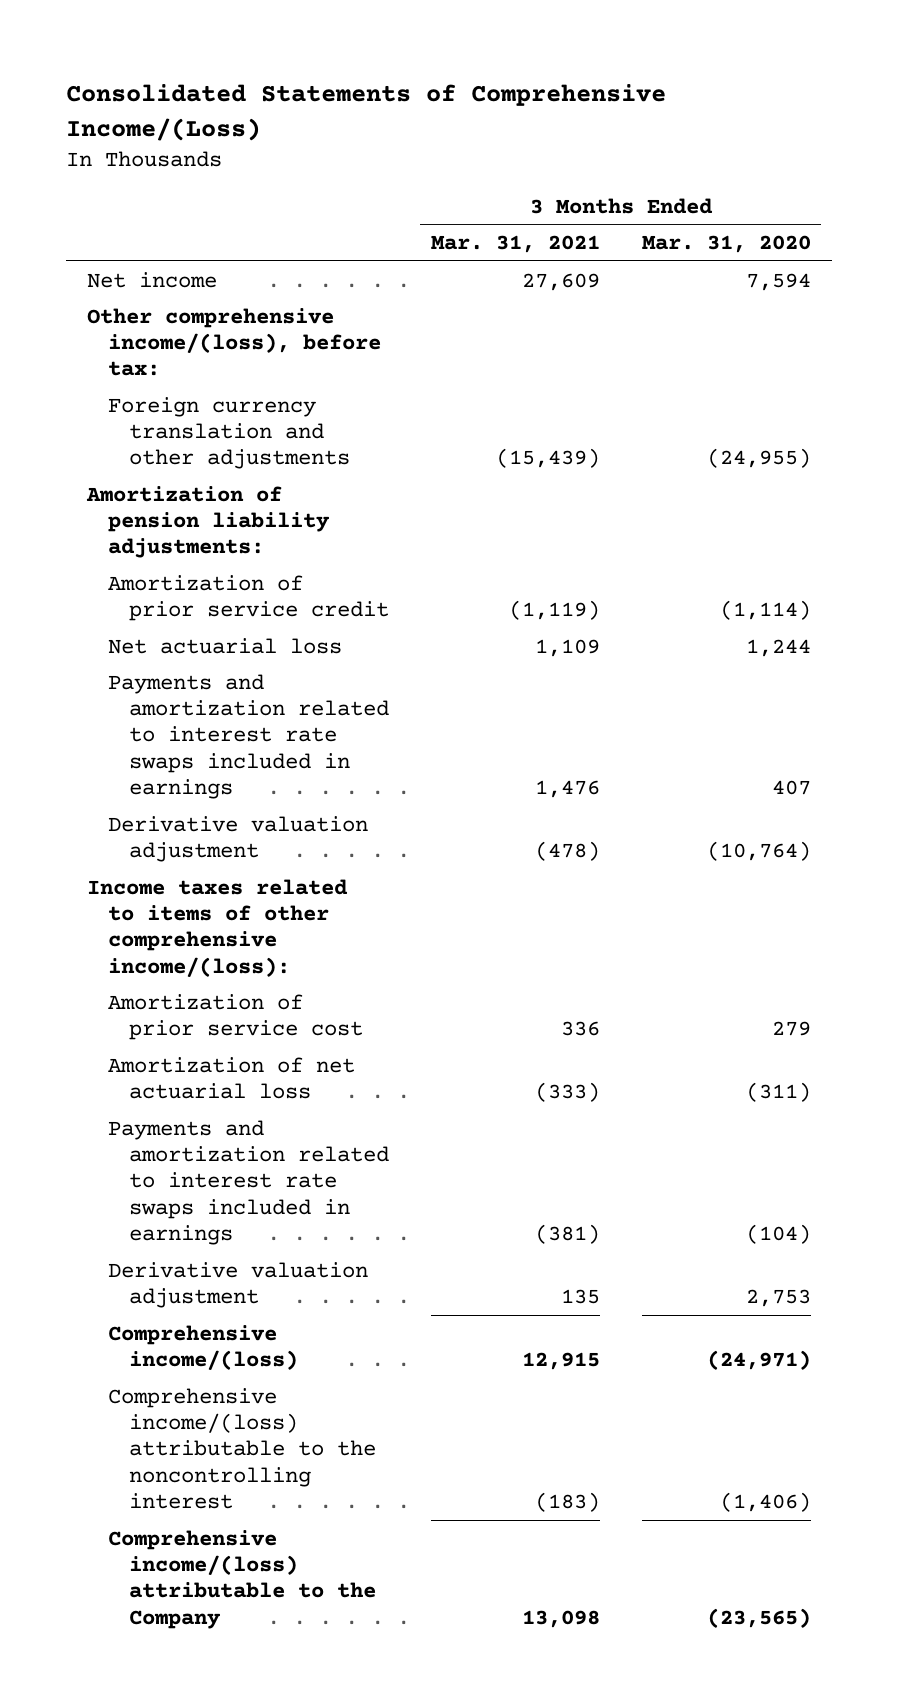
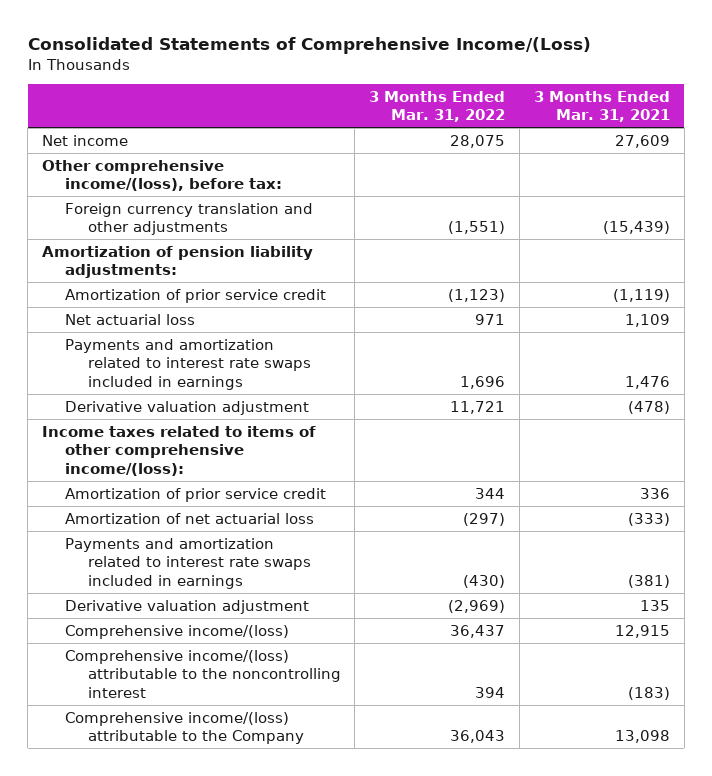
- | 3 Months Ended Mar. 31, 2021 | 3 Months Ended Mar. 31, 2020
+ | 3 Months Ended Mar. 31, 2022 | 3 Months Ended Mar. 31, 2021
- Amortization of prior service cost | 336 | 279
+ Amortization of prior service credit | 344 | 336

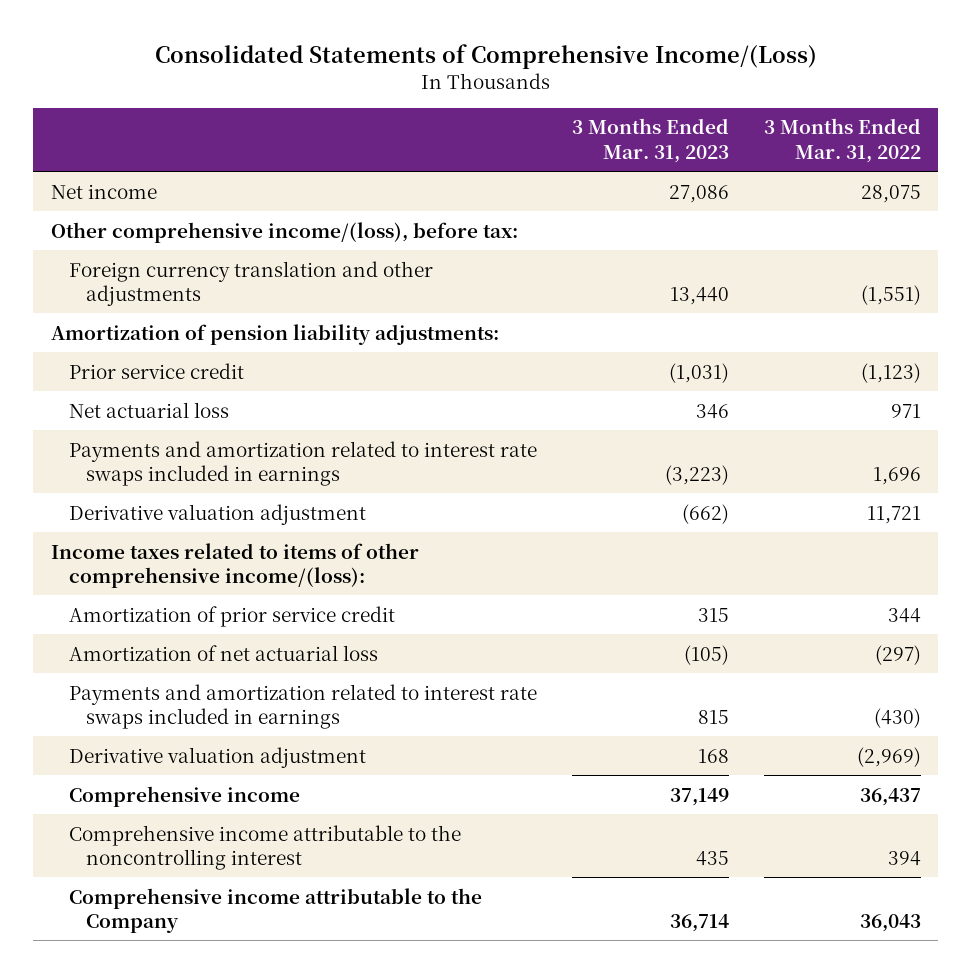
- | 3 Months Ended Mar. 31, 2022 | 3 Months Ended Mar. 31, 2021
+ | 3 Months Ended Mar. 31, 2023 | 3 Months Ended Mar. 31, 2022
- Amortization of prior service credit | (1,123) | (1,119)
+ Prior service credit | (1,031) | (1,123)
- Comprehensive income/(loss) | 36,437 | 12,915
- Comprehensive income/(loss) attributable to the noncontrolling interest | 394 | (183)
- Comprehensive income/(loss) attributable to the Company | 36,043 | 13,098
+ Comprehensive income | 37,149 | 36,437
+ Comprehensive income attributable to the noncontrolling interest | 435 | 394
+ Comprehensive income attributable to the Company | 36,714 | 36,043

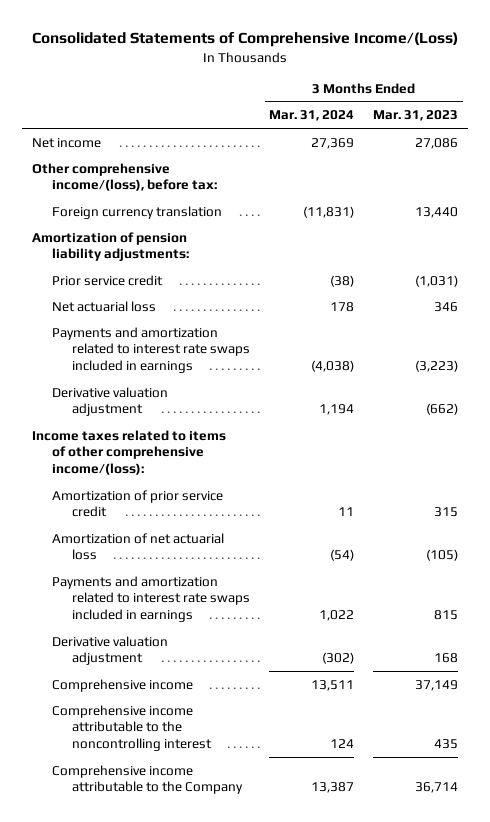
- | 3 Months Ended Mar. 31, 2023 | 3 Months Ended Mar. 31, 2022
+ | 3 Months Ended Mar. 31, 2024 | 3 Months Ended Mar. 31, 2023
- Foreign currency translation and other adjustments | 13,440 | (1,551)
+ Foreign currency translation | (11,831) | 13,440

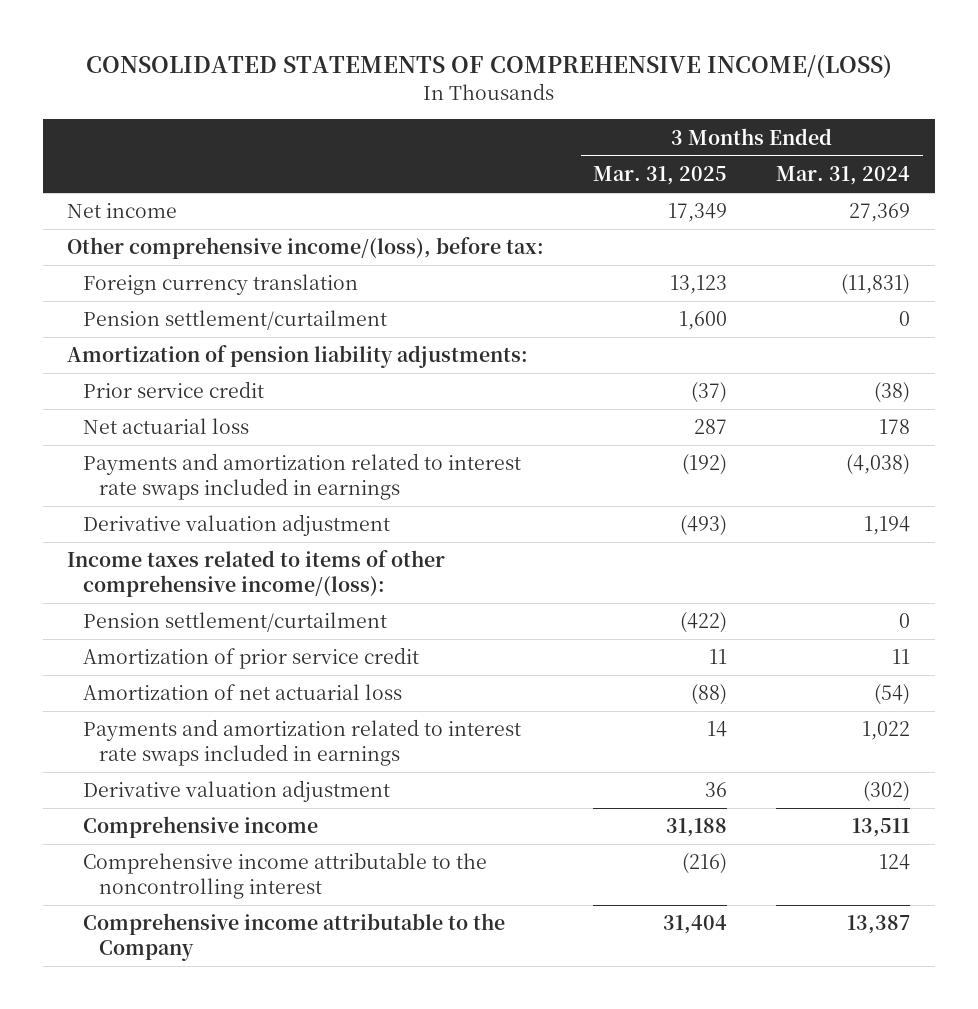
- Consolidated Statements of Comprehensive Income/(Loss)
+ CONSOLIDATED STATEMENTS OF COMPREHENSIVE INCOME/(LOSS)
- | 3 Months Ended Mar. 31, 2024 | 3 Months Ended Mar. 31, 2023
+ | 3 Months Ended Mar. 31, 2025 | 3 Months Ended Mar. 31, 2024
+ Pension settlement/curtailment | 1,600 | 0
+ Pension settlement/curtailment | (422) | 0

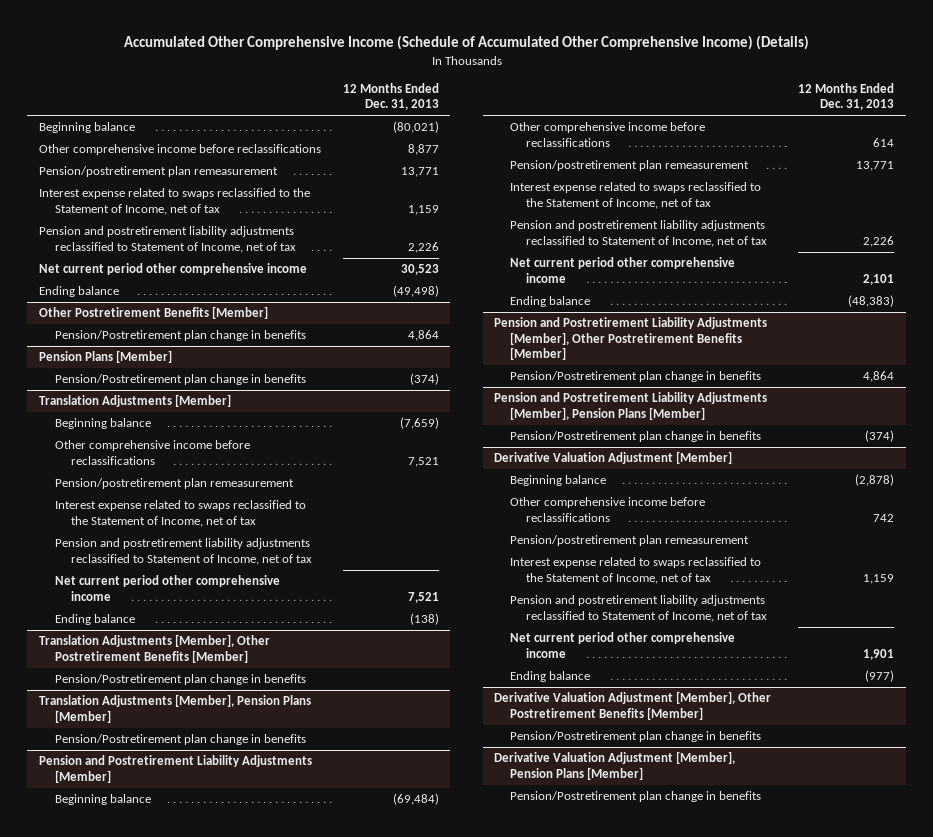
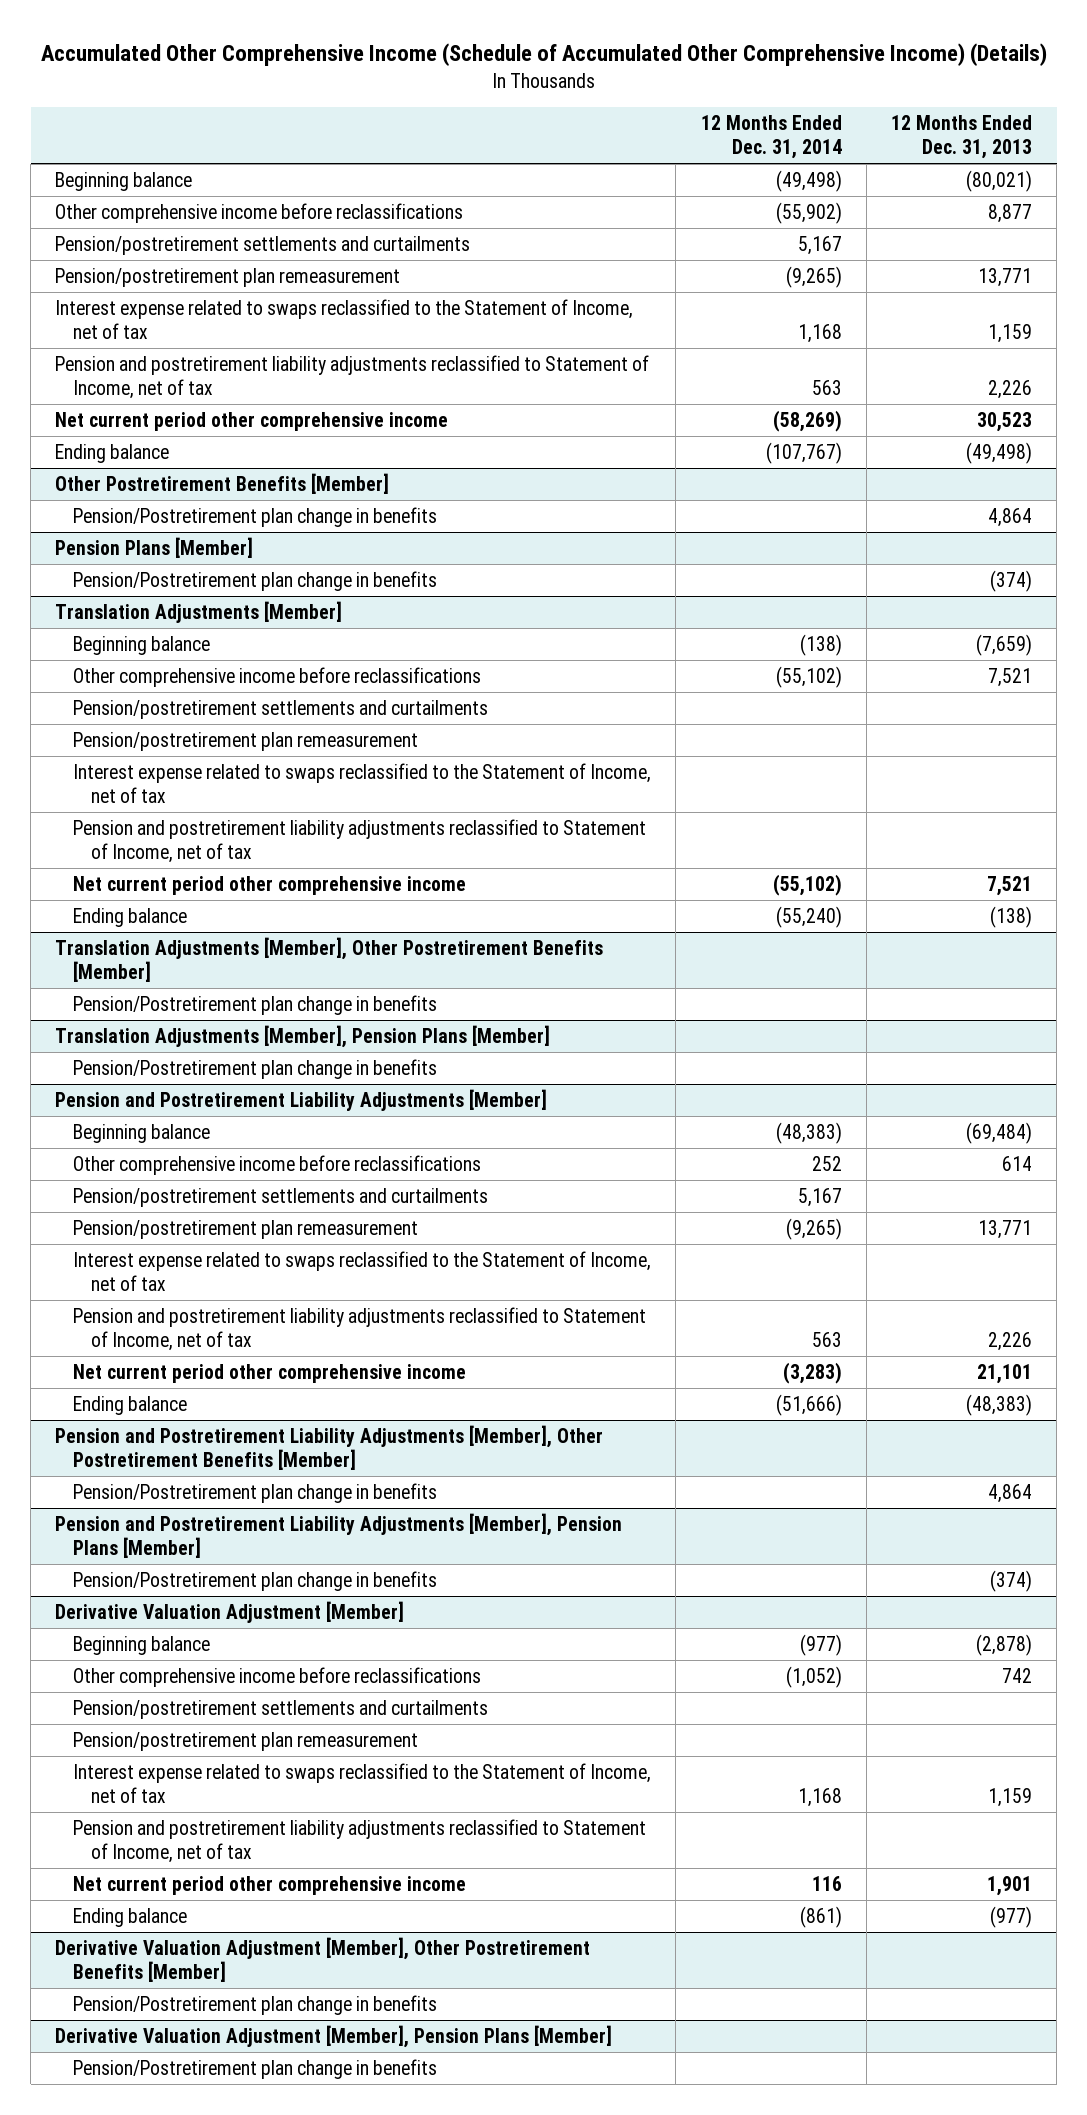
- | 12 Months Ended Dec. 31, 2013
+ | 12 Months Ended Dec. 31, 2014 | 12 Months Ended Dec. 31, 2013
+ Pension/postretirement settlements and curtailments | 5,167 |
@ Translation Adjustments [Member]
+ Pension/postretirement settlements and curtailments
@ Pension and Postretirement Liability Adjustments [Member]
+ Pension/postretirement settlements and curtailments | 5,167 |
- Net current period other comprehensive income | 2,101
+ Net current period other comprehensive income | (3,283) | 21,101
@ Derivative Valuation Adjustment [Member]
+ Pension/postretirement settlements and curtailments

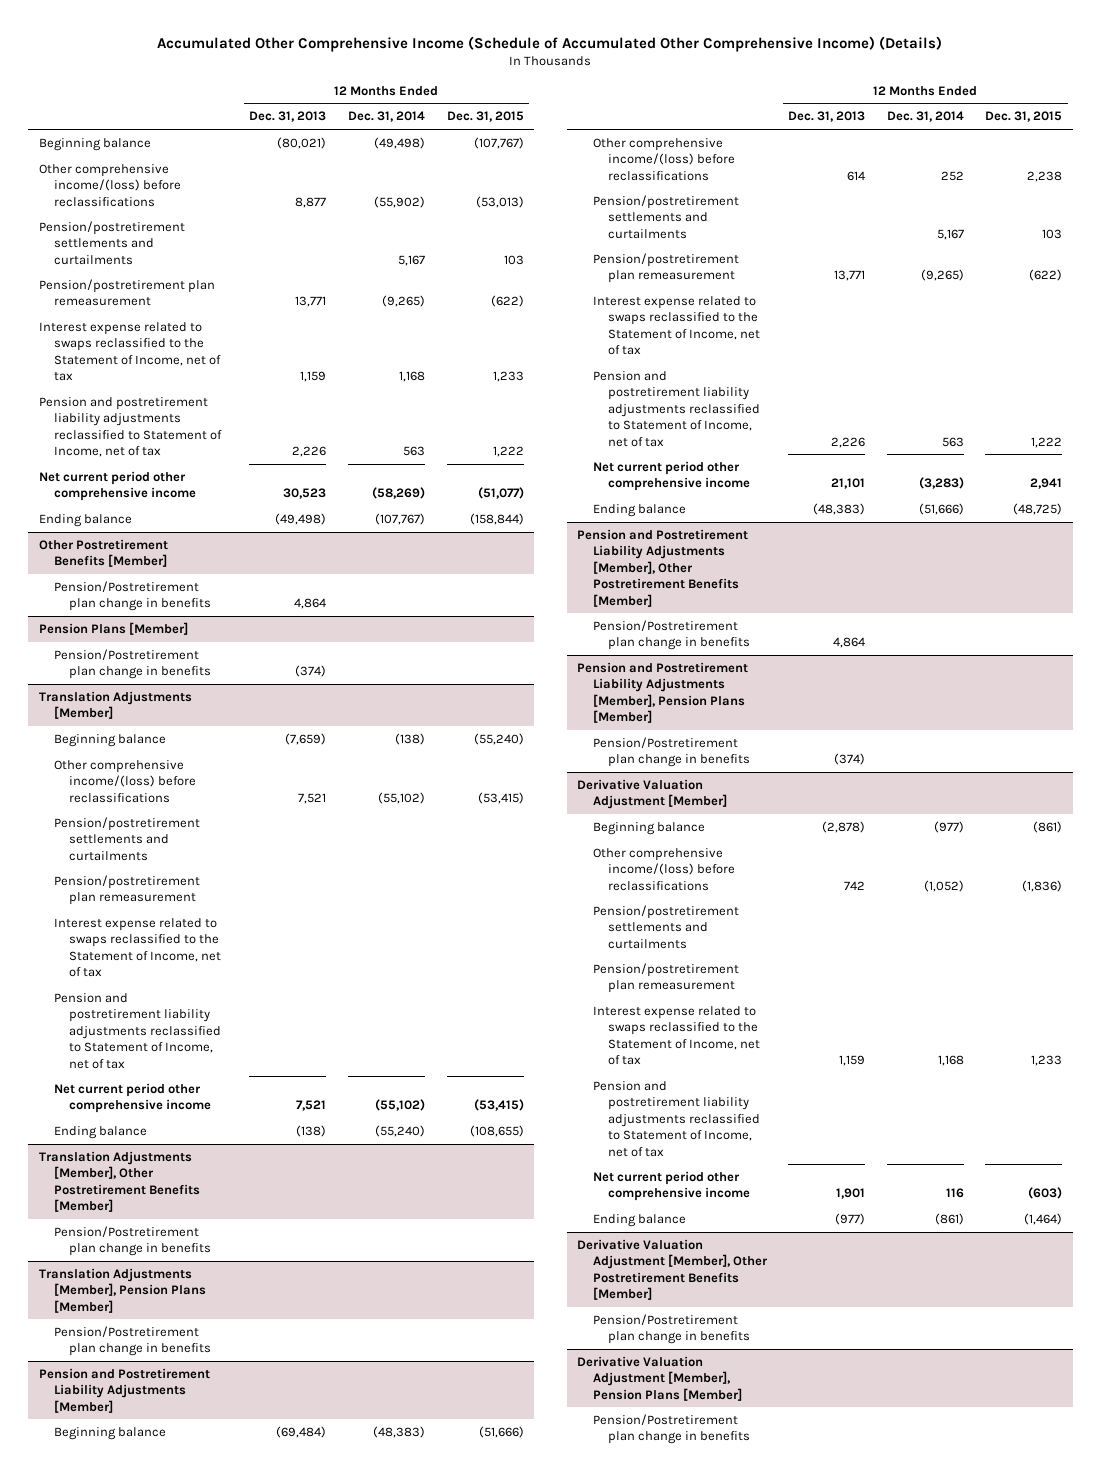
- | 12 Months Ended Dec. 31, 2014 | 12 Months Ended Dec. 31, 2013
+ | 12 Months Ended Dec. 31, 2013 | 12 Months Ended Dec. 31, 2014 | 12 Months Ended Dec. 31, 2015
- Other comprehensive income before reclassifications | (55,902) | 8,877
+ Other comprehensive income/(loss) before reclassifications | 8,877 | (55,902) | (53,013)
@ Translation Adjustments [Member]
- Other comprehensive income before reclassifications | (55,102) | 7,521
+ Other comprehensive income/(loss) before reclassifications | 7,521 | (55,102) | (53,415)
@ Pension and Postretirement Liability Adjustments [Member]
- Other comprehensive income before reclassifications | 252 | 614
+ Other comprehensive income/(loss) before reclassifications | 614 | 252 | 2,238
@ Derivative Valuation Adjustment [Member]
- Other comprehensive income before reclassifications | (1,052) | 742
+ Other comprehensive income/(loss) before reclassifications | 742 | (1,052) | (1,836)

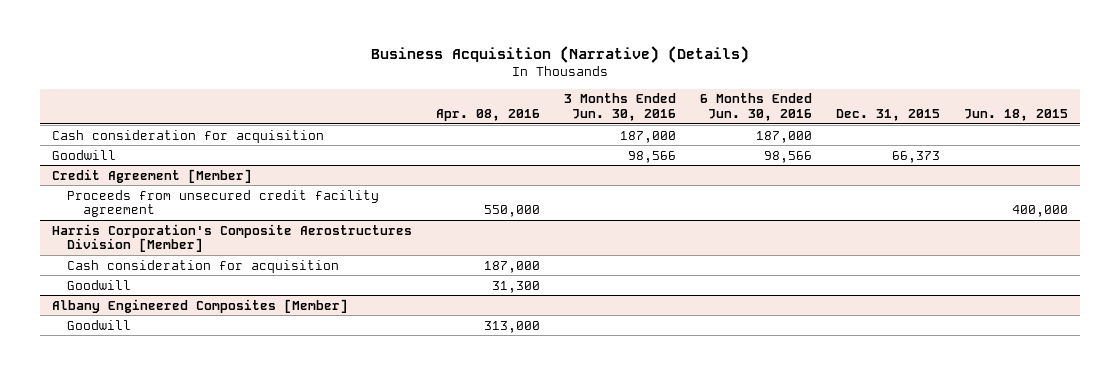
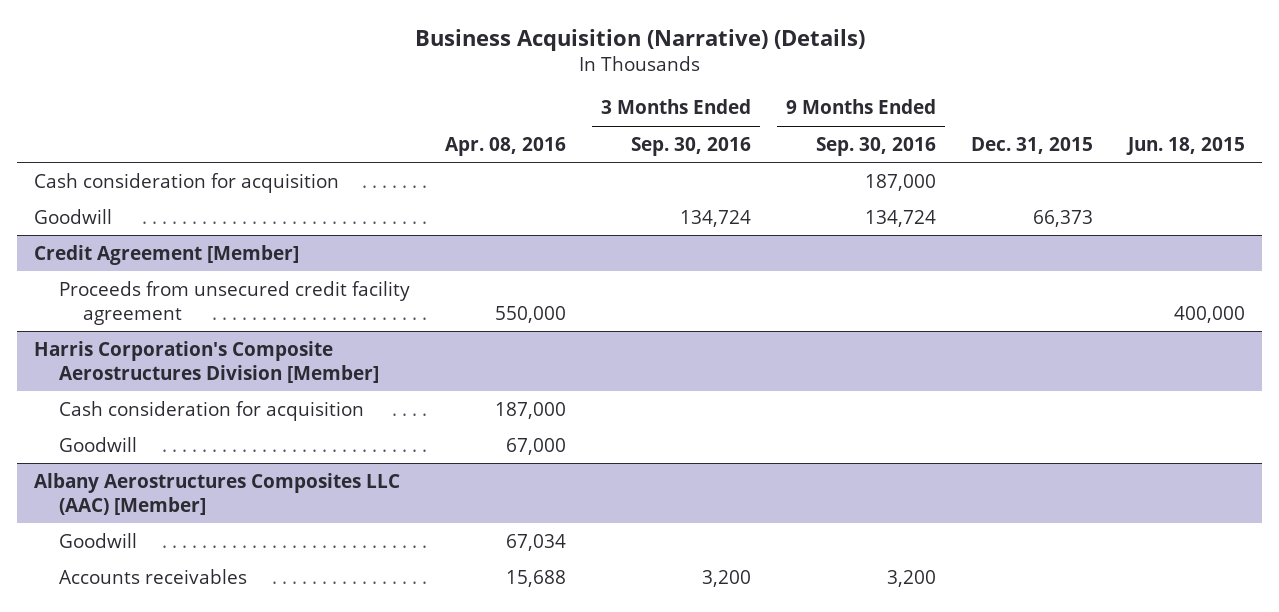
- | Apr. 08, 2016 | 3 Months Ended Jun. 30, 2016 | 6 Months Ended Jun. 30, 2016 | Dec. 31, 2015 | Jun. 18, 2015
+ | Apr. 08, 2016 | 3 Months Ended Sep. 30, 2016 | 9 Months Ended Sep. 30, 2016 | Dec. 31, 2015 | Jun. 18, 2015
@ Harris Corporation's Composite Aerostructures Division [Member]
- Goodwill | 31,300 | | | |
- Albany Engineered Composites [Member]
- Goodwill | 313,000 | | | |
@ Harris Corporation's Composite Aerostructures Division [Member]
+ Goodwill | 67,000 | | | |
+ Albany Aerostructures Composites LLC (AAC) [Member]
+ Goodwill | 67,034 | | | |
+ Accounts receivables | 15,688 | 3,200 | 3,200 | |

